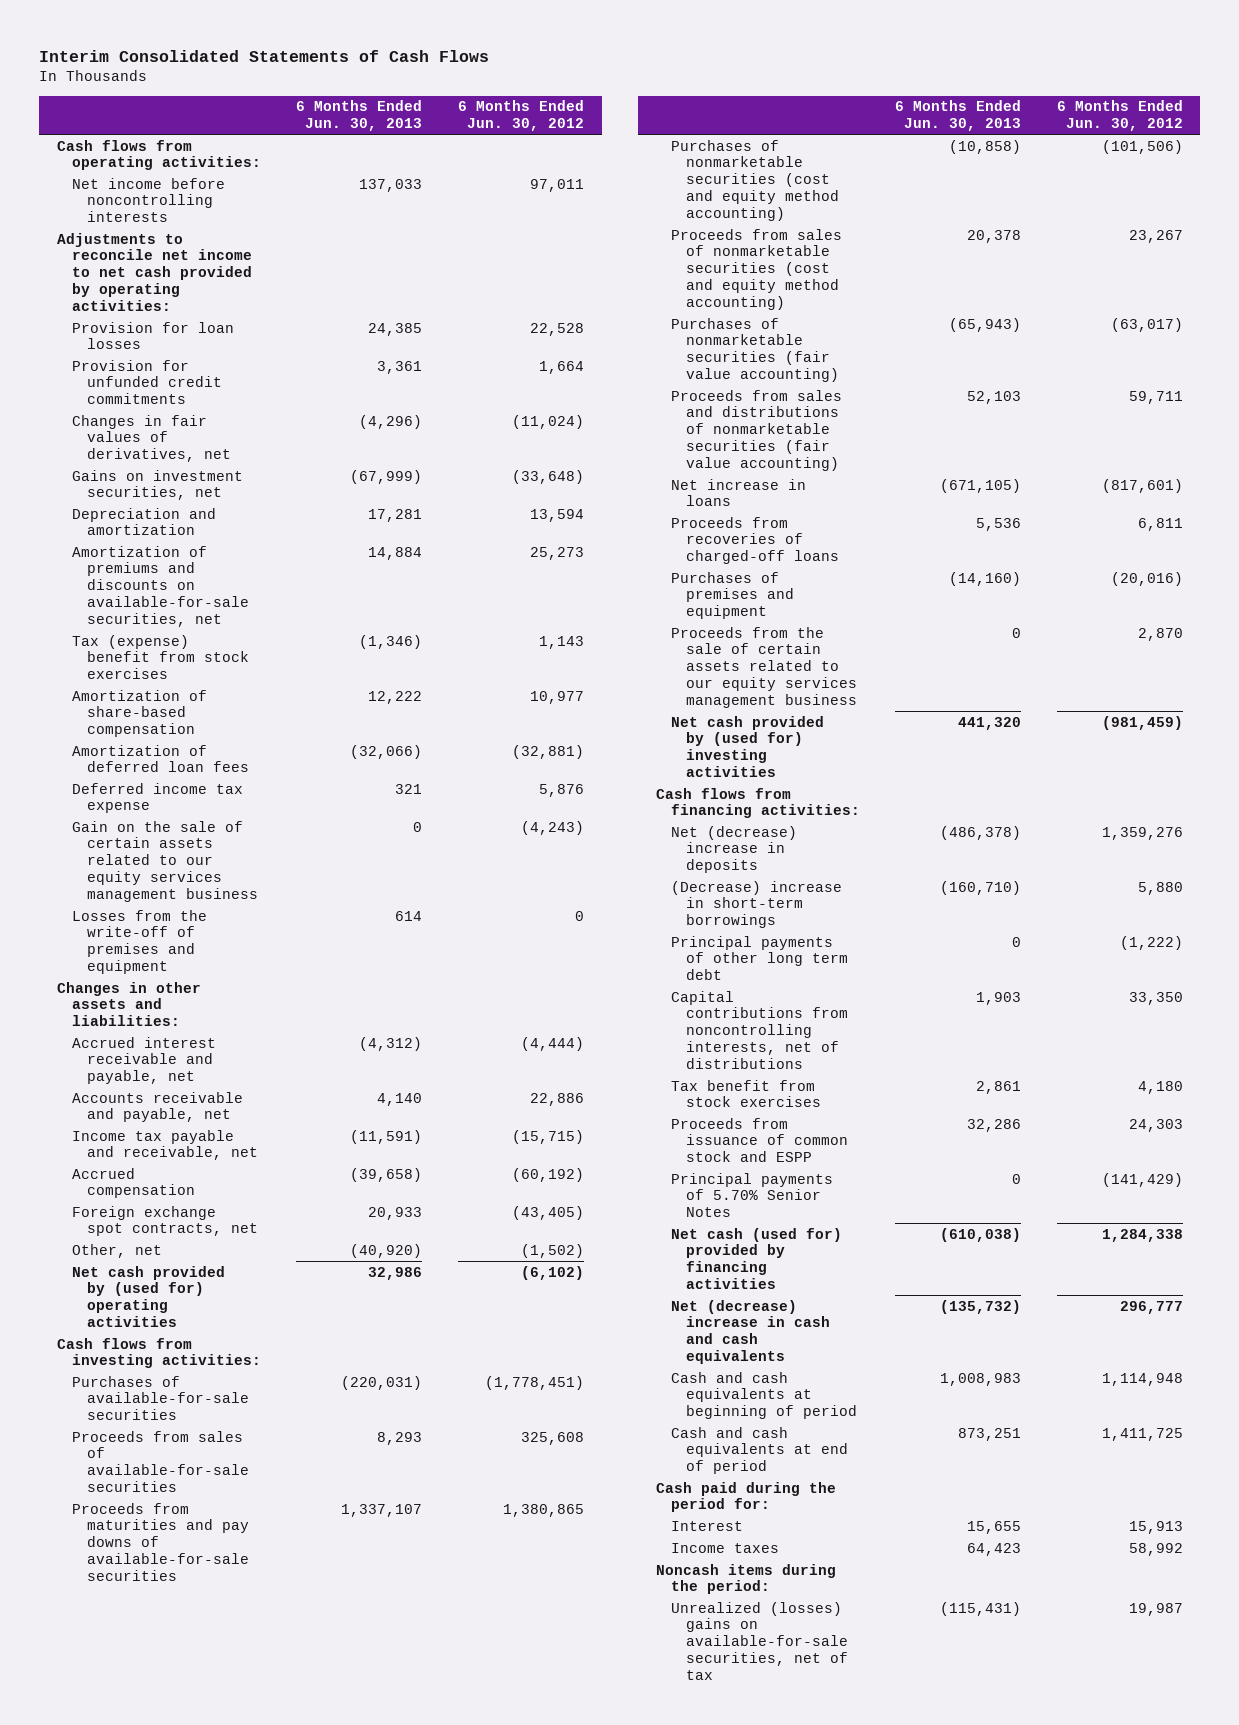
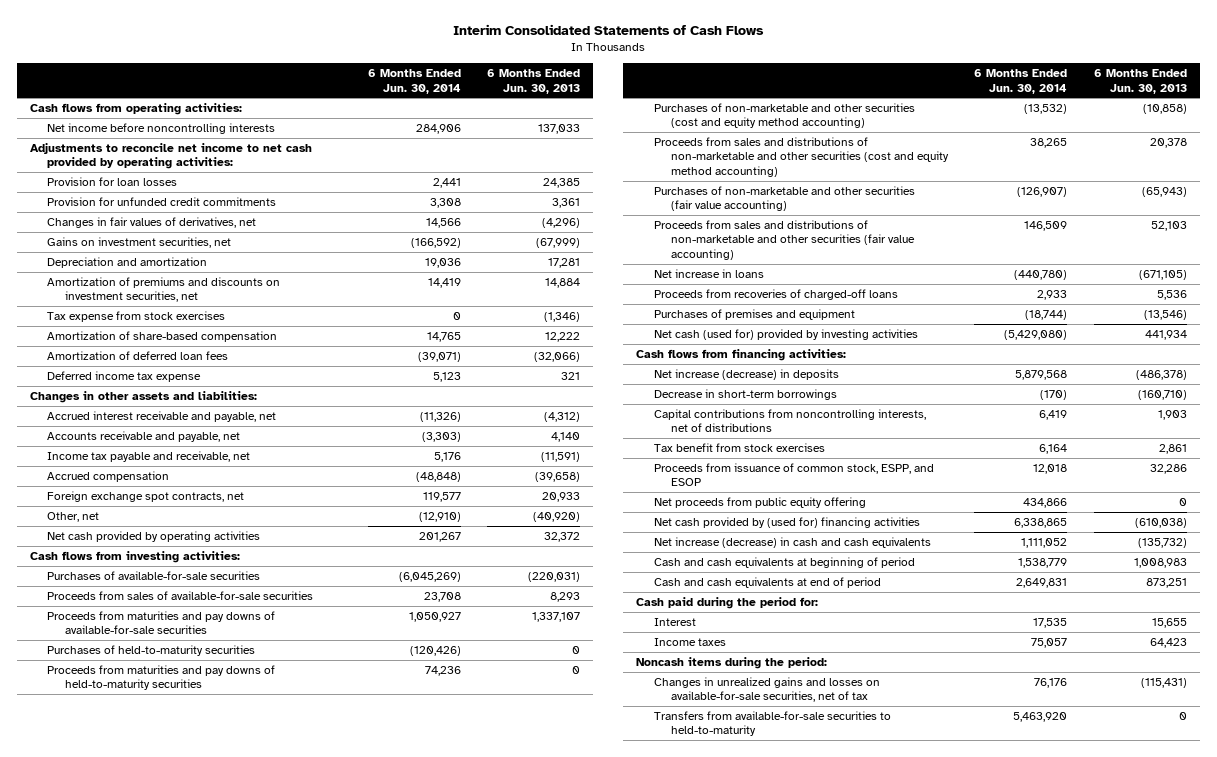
- | 6 Months Ended Jun. 30, 2013 | 6 Months Ended Jun. 30, 2012
+ | 6 Months Ended Jun. 30, 2014 | 6 Months Ended Jun. 30, 2013
- Amortization of premiums and discounts on available-for-sale securities, net | 14,884 | 25,273
- Tax (expense) benefit from stock exercises | (1,346) | 1,143
+ Amortization of premiums and discounts on investment securities, net | 14,419 | 14,884
+ Tax expense from stock exercises | 0 | (1,346)
- Gain on the sale of certain assets related to our equity services management business | 0 | (4,243)
- Losses from the write-off of premises and equipment | 614 | 0
- Net cash provided by (used for) operating activities | 32,986 | (6,102)
+ Net cash provided by operating activities | 201,267 | 32,372
- Purchases of nonmarketable securities (cost and equity method accounting) | (10,858) | (101,506)
- Proceeds from sales of nonmarketable securities (cost and equity method accounting) | 20,378 | 23,267
- Purchases of nonmarketable securities (fair value accounting) | (65,943) | (63,017)
- Proceeds from sales and distributions of nonmarketable securities (fair value accounting) | 52,103 | 59,711
+ Purchases of held-to-maturity securities | (120,426) | 0
+ Proceeds from maturities and pay downs of held-to-maturity securities | 74,236 | 0
+ Purchases of non-marketable and other securities (cost and equity method accounting) | (13,532) | (10,858)
+ Proceeds from sales and distributions of non-marketable and other securities (cost and equity method accounting) | 38,265 | 20,378
+ Purchases of non-marketable and other securities (fair value accounting) | (126,907) | (65,943)
+ Proceeds from sales and distributions of non-marketable and other securities (fair value accounting) | 146,509 | 52,103
- Purchases of premises and equipment | (14,160) | (20,016)
- Proceeds from the sale of certain assets related to our equity services management business | 0 | 2,870
- Net cash provided by (used for) investing activities | 441,320 | (981,459)
+ Purchases of premises and equipment | (18,744) | (13,546)
+ Net cash (used for) provided by investing activities | (5,429,080) | 441,934
- Net (decrease) increase in deposits | (486,378) | 1,359,276
- (Decrease) increase in short-term borrowings | (160,710) | 5,880
- Principal payments of other long term debt | 0 | (1,222)
+ Net increase (decrease) in deposits | 5,879,568 | (486,378)
+ Decrease in short-term borrowings | (170) | (160,710)
- Proceeds from issuance of common stock and ESPP | 32,286 | 24,303
- Principal payments of 5.70% Senior Notes | 0 | (141,429)
- Net cash (used for) provided by financing activities | (610,038) | 1,284,338
- Net (decrease) increase in cash and cash equivalents | (135,732) | 296,777
+ Proceeds from issuance of common stock, ESPP, and ESOP | 12,018 | 32,286
+ Net proceeds from public equity offering | 434,866 | 0
+ Net cash provided by (used for) financing activities | 6,338,865 | (610,038)
+ Net increase (decrease) in cash and cash equivalents | 1,111,052 | (135,732)
- Unrealized (losses) gains on available-for-sale securities, net of tax | (115,431) | 19,987
+ Changes in unrealized gains and losses on available-for-sale securities, net of tax | 76,176 | (115,431)
+ Transfers from available-for-sale securities to held-to-maturity | 5,463,920 | 0

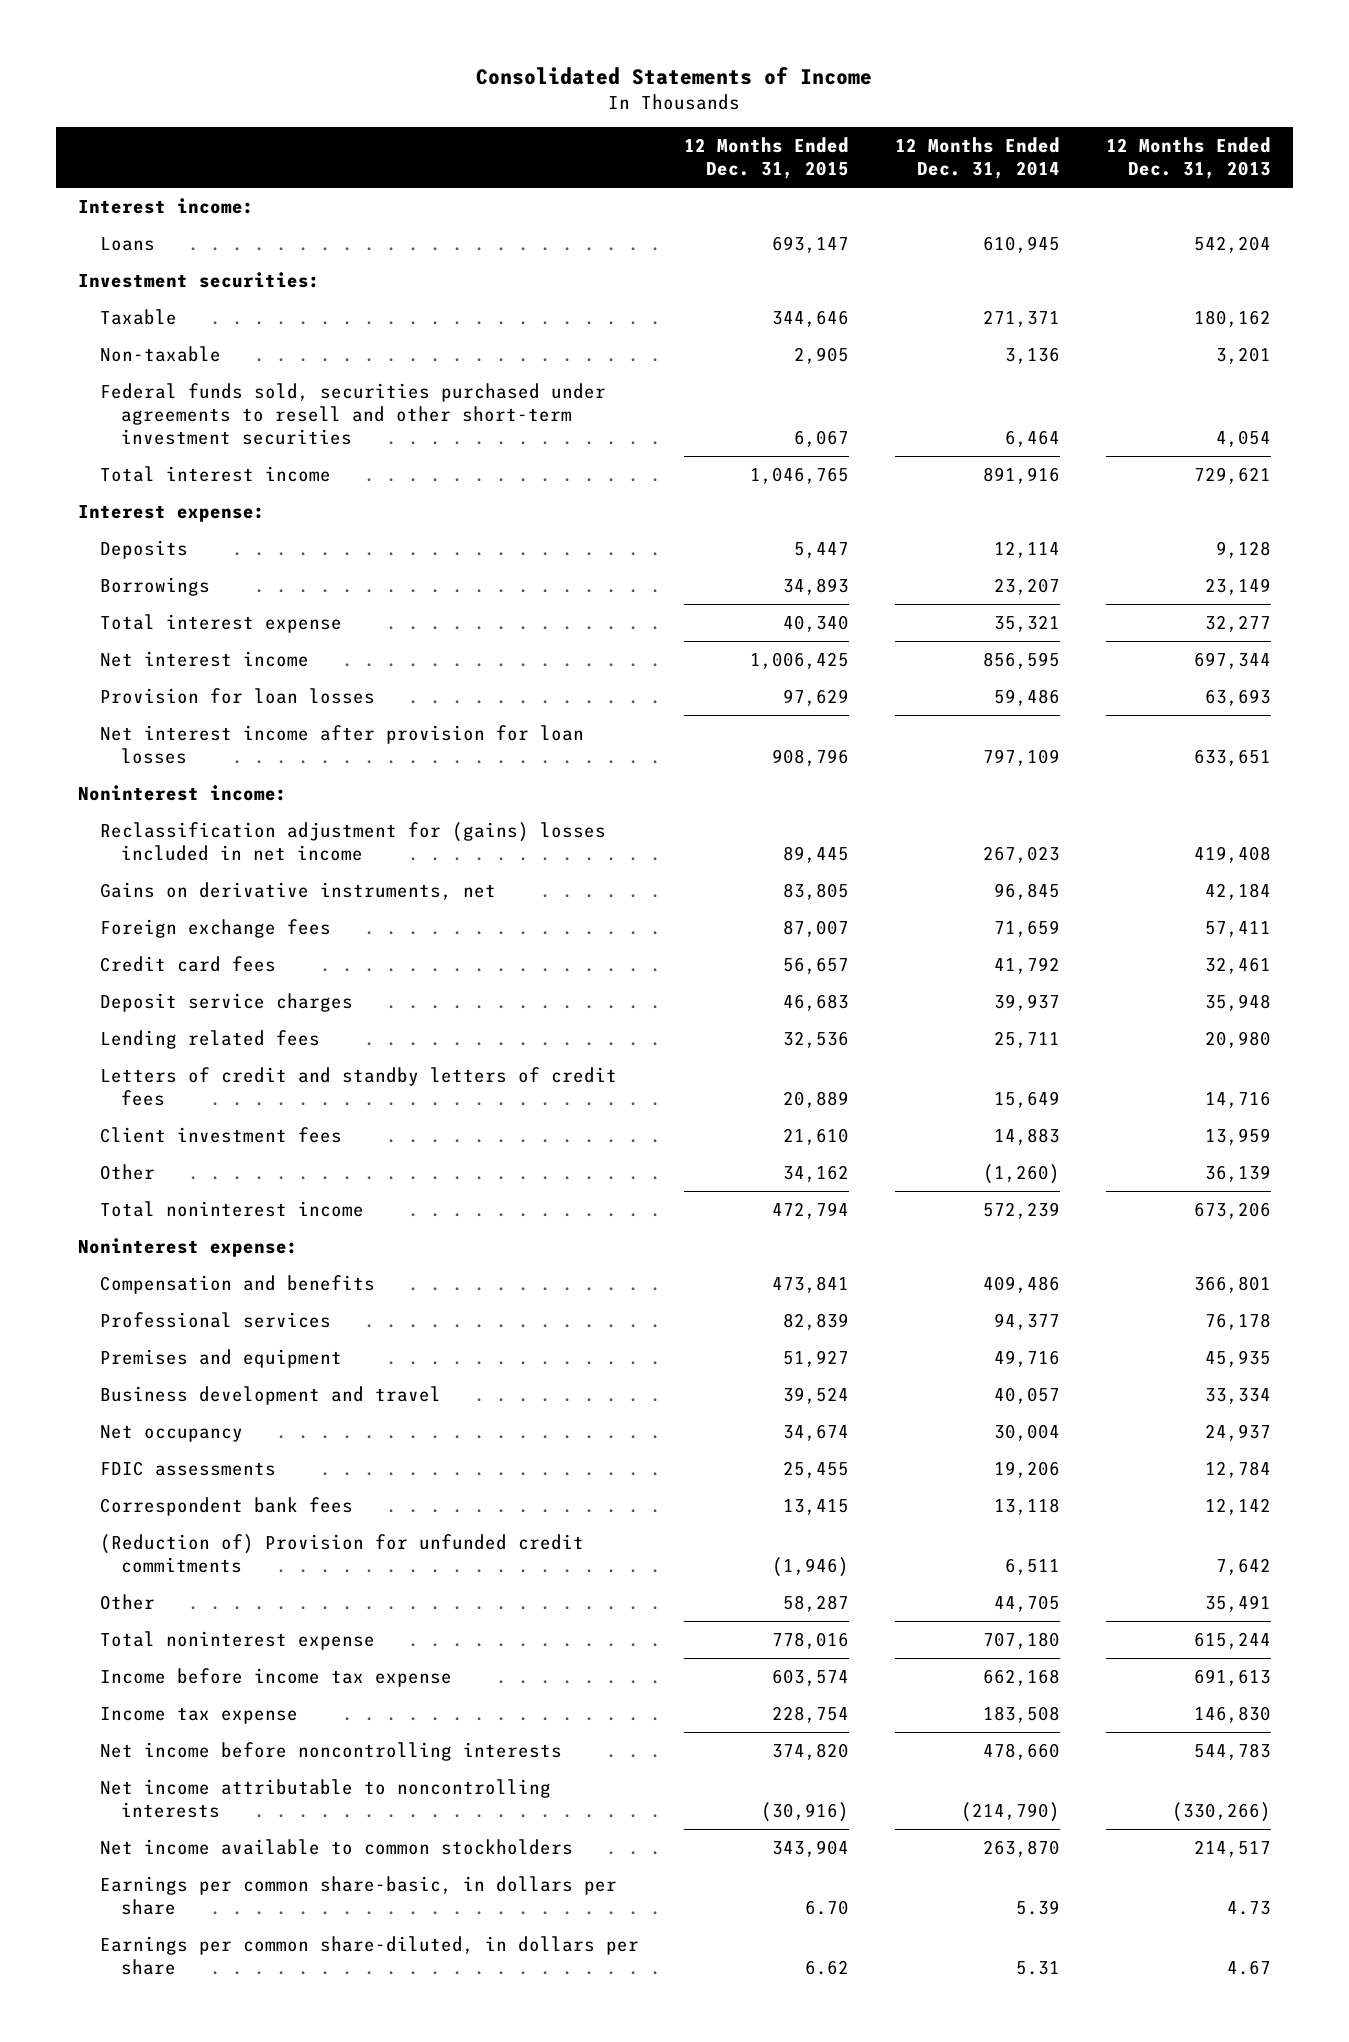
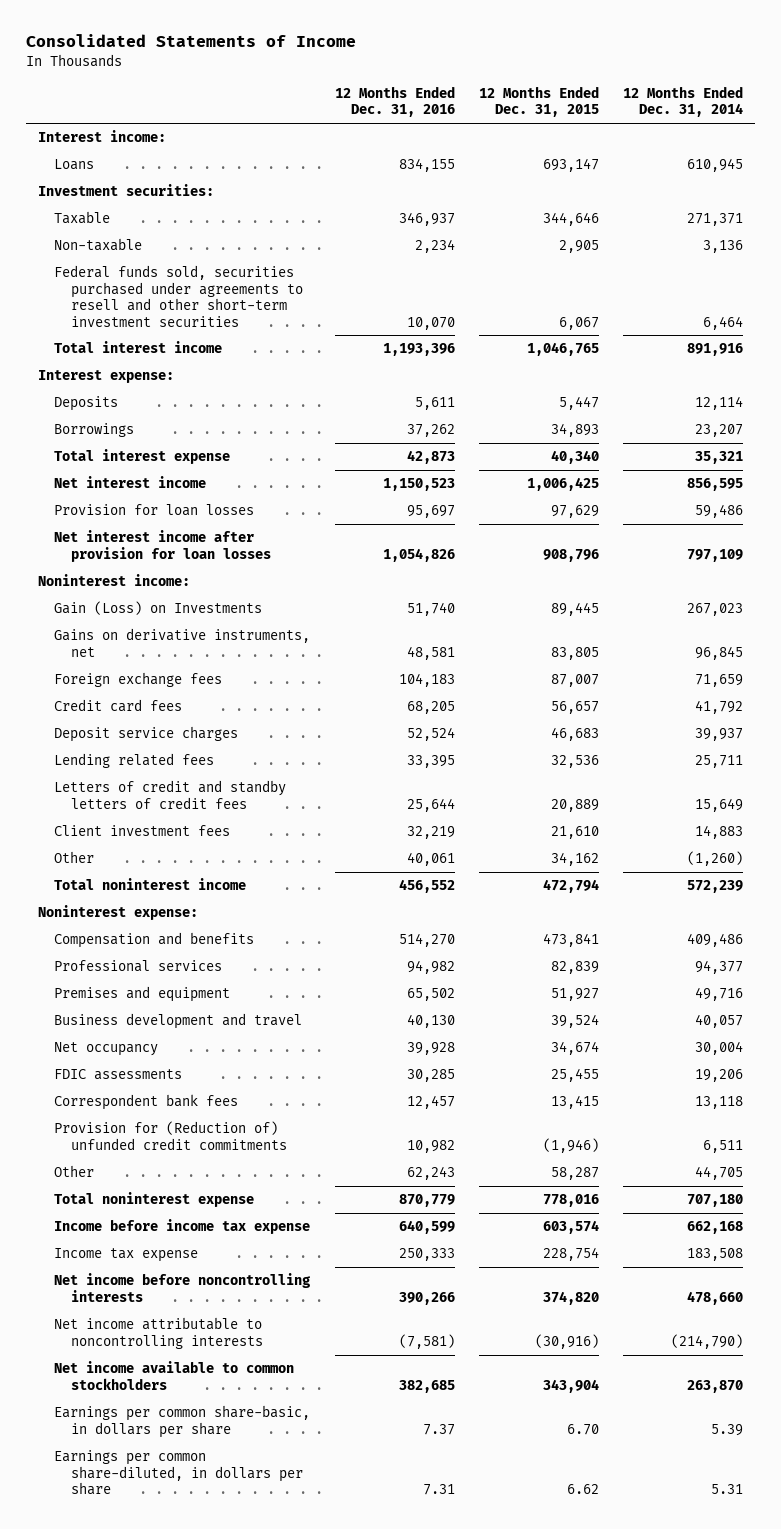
- | 12 Months Ended Dec. 31, 2015 | 12 Months Ended Dec. 31, 2014 | 12 Months Ended Dec. 31, 2013
+ | 12 Months Ended Dec. 31, 2016 | 12 Months Ended Dec. 31, 2015 | 12 Months Ended Dec. 31, 2014
- Reclassification adjustment for (gains) losses included in net income | 89,445 | 267,023 | 419,408
+ Gain (Loss) on Investments | 51,740 | 89,445 | 267,023
- (Reduction of) Provision for unfunded credit commitments | (1,946) | 6,511 | 7,642
+ Provision for (Reduction of) unfunded credit commitments | 10,982 | (1,946) | 6,511

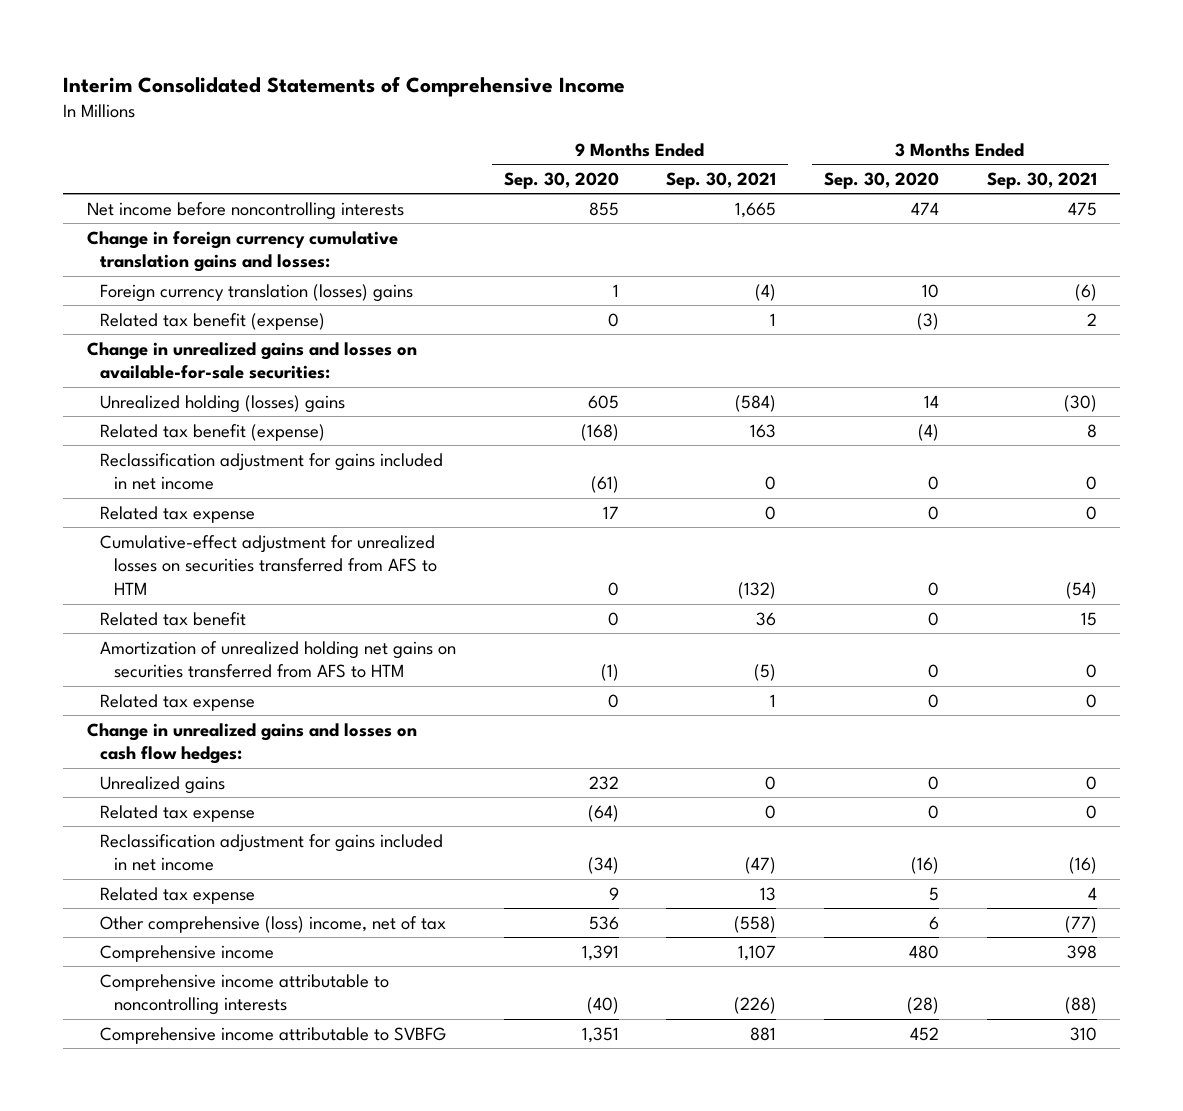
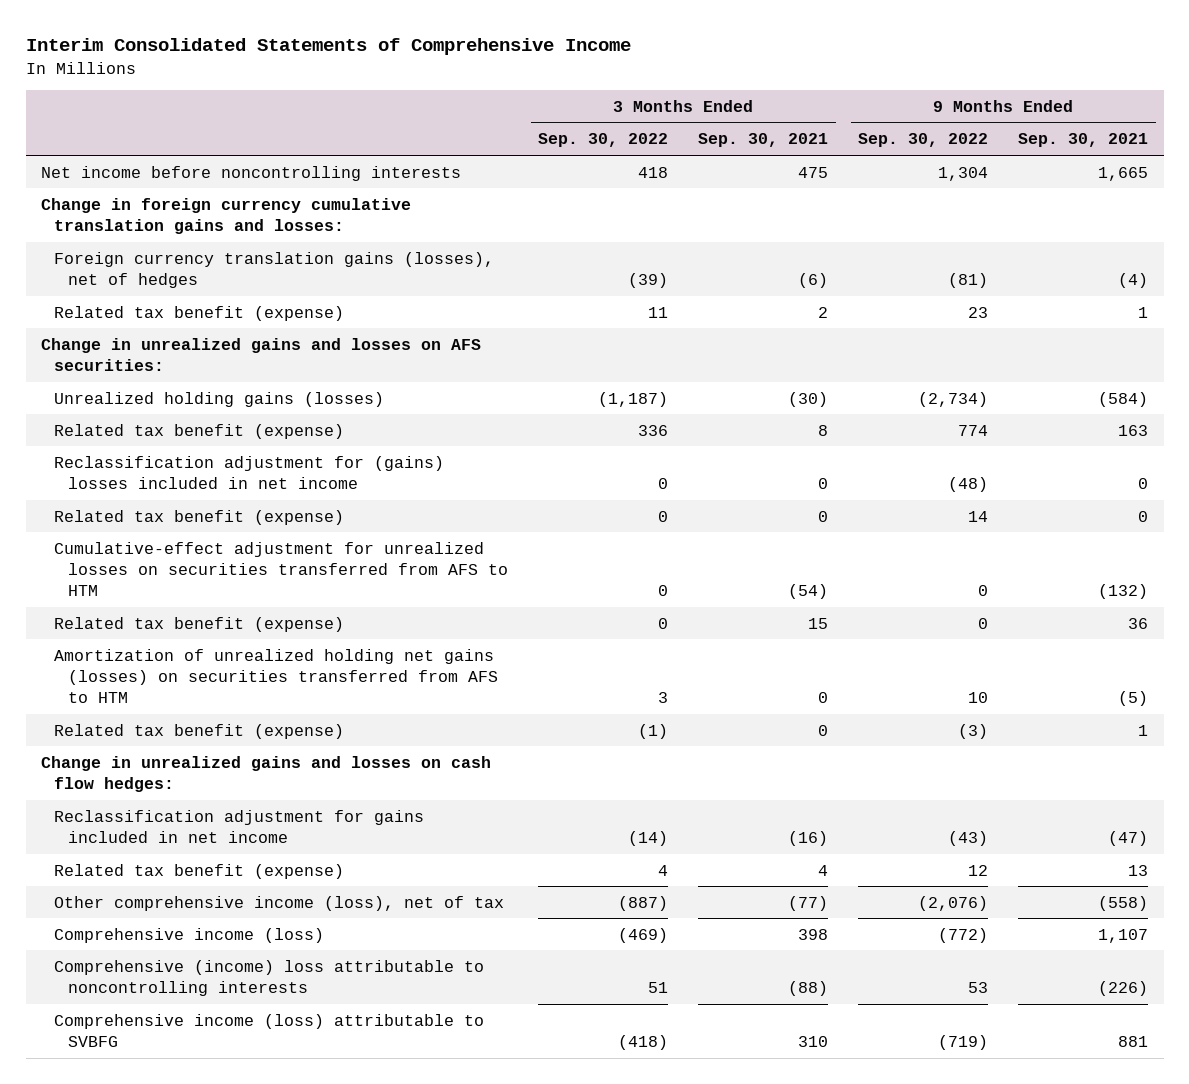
- | 9 Months Ended Sep. 30, 2020 | 9 Months Ended Sep. 30, 2021 | 3 Months Ended Sep. 30, 2020 | 3 Months Ended Sep. 30, 2021
+ | 3 Months Ended Sep. 30, 2022 | 3 Months Ended Sep. 30, 2021 | 9 Months Ended Sep. 30, 2022 | 9 Months Ended Sep. 30, 2021
- Foreign currency translation (losses) gains | 1 | (4) | 10 | (6)
+ Foreign currency translation gains (losses), net of hedges | (39) | (6) | (81) | (4)
- Change in unrealized gains and losses on available-for-sale securities:
- Unrealized holding (losses) gains | 605 | (584) | 14 | (30)
+ Change in unrealized gains and losses on AFS securities:
+ Unrealized holding gains (losses) | (1,187) | (30) | (2,734) | (584)
- Reclassification adjustment for gains included in net income | (61) | 0 | 0 | 0
- Related tax expense | 17 | 0 | 0 | 0
+ Reclassification adjustment for (gains) losses included in net income | 0 | 0 | (48) | 0
+ Related tax benefit (expense) | 0 | 0 | 14 | 0
- Related tax benefit | 0 | 36 | 0 | 15
- Amortization of unrealized holding net gains on securities transferred from AFS to HTM | (1) | (5) | 0 | 0
- Related tax expense | 0 | 1 | 0 | 0
+ Related tax benefit (expense) | 0 | 15 | 0 | 36
+ Amortization of unrealized holding net gains (losses) on securities transferred from AFS to HTM | 3 | 0 | 10 | (5)
+ Related tax benefit (expense) | (1) | 0 | (3) | 1
- Unrealized gains | 232 | 0 | 0 | 0
- Related tax expense | (64) | 0 | 0 | 0
- Related tax expense | 9 | 13 | 5 | 4
- Other comprehensive (loss) income, net of tax | 536 | (558) | 6 | (77)
- Comprehensive income | 1,391 | 1,107 | 480 | 398
- Comprehensive income attributable to noncontrolling interests | (40) | (226) | (28) | (88)
- Comprehensive income attributable to SVBFG | 1,351 | 881 | 452 | 310
+ Related tax benefit (expense) | 4 | 4 | 12 | 13
+ Other comprehensive income (loss), net of tax | (887) | (77) | (2,076) | (558)
+ Comprehensive income (loss) | (469) | 398 | (772) | 1,107
+ Comprehensive (income) loss attributable to noncontrolling interests | 51 | (88) | 53 | (226)
+ Comprehensive income (loss) attributable to SVBFG | (418) | 310 | (719) | 881

